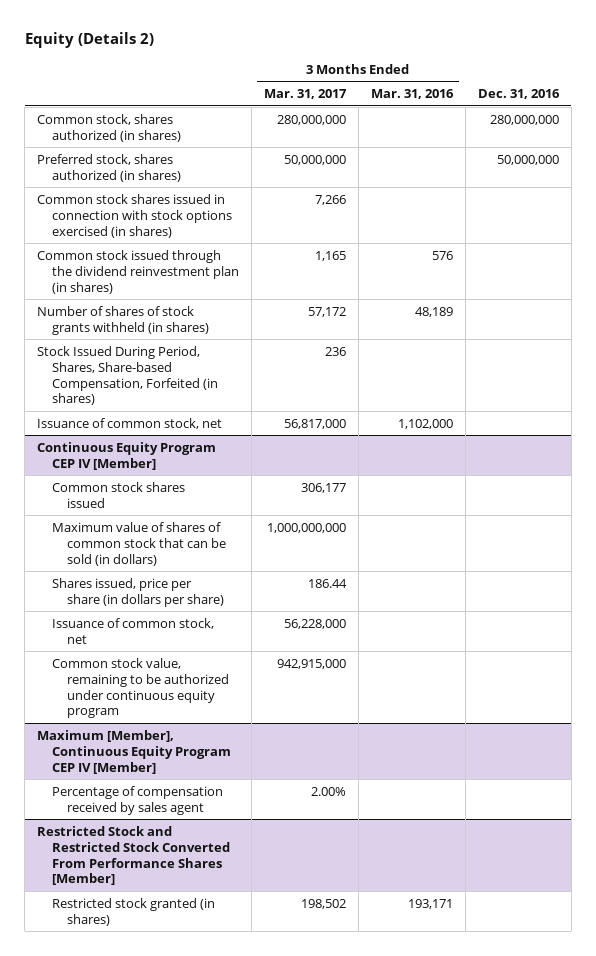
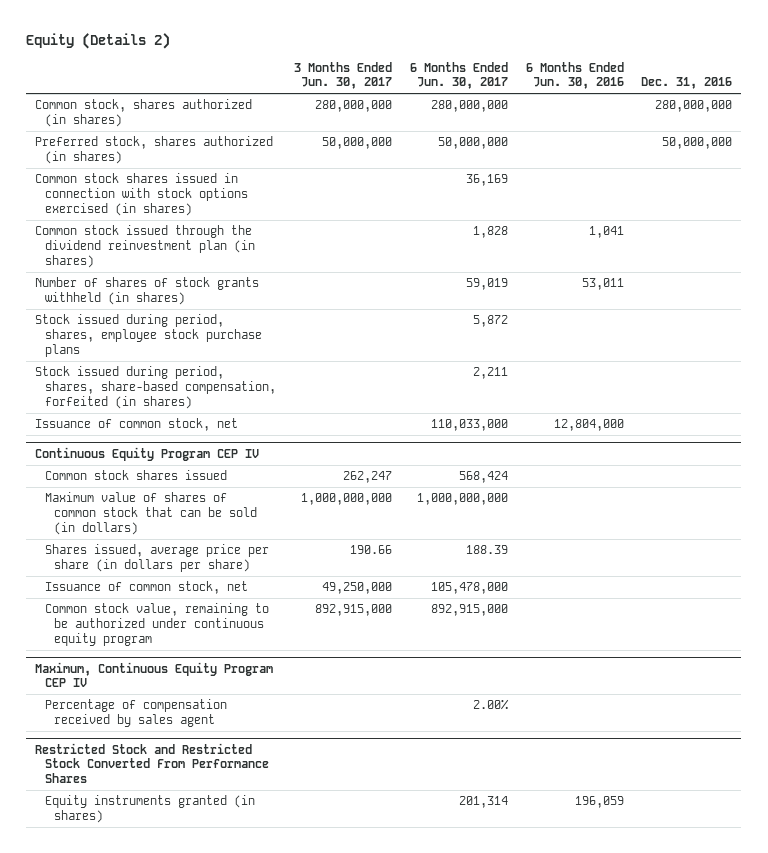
- | 3 Months Ended Mar. 31, 2017 | 3 Months Ended Mar. 31, 2016 | Dec. 31, 2016
+ | 3 Months Ended Jun. 30, 2017 | 6 Months Ended Jun. 30, 2017 | 6 Months Ended Jun. 30, 2016 | Dec. 31, 2016
- Stock Issued During Period, Shares, Share-based Compensation, Forfeited (in shares) | 236 | |
+ Stock issued during period, shares, employee stock purchase plans | | 5,872 | |
+ Stock issued during period, shares, share-based compensation, forfeited (in shares) | | 2,211 | |
- Continuous Equity Program CEP IV [Member]
+ Continuous Equity Program CEP IV
- Shares issued, price per share (in dollars per share) | 186.44 | |
+ Shares issued, average price per share (in dollars per share) | 190.66 | 188.39 | |
- Maximum [Member], Continuous Equity Program CEP IV [Member]
+ Maximum, Continuous Equity Program CEP IV
- Restricted Stock and Restricted Stock Converted From Performance Shares [Member]
- Restricted stock granted (in shares) | 198,502 | 193,171 |
+ Restricted Stock and Restricted Stock Converted From Performance Shares
+ Equity instruments granted (in shares) | | 201,314 | 196,059 |

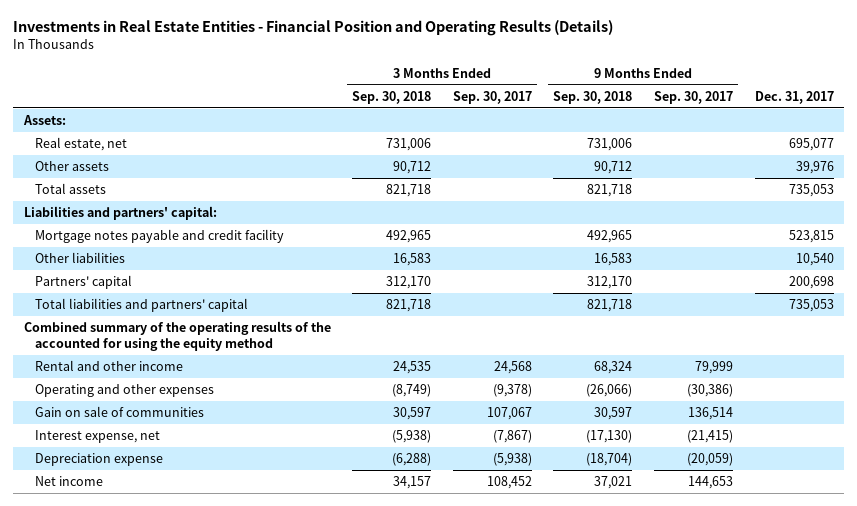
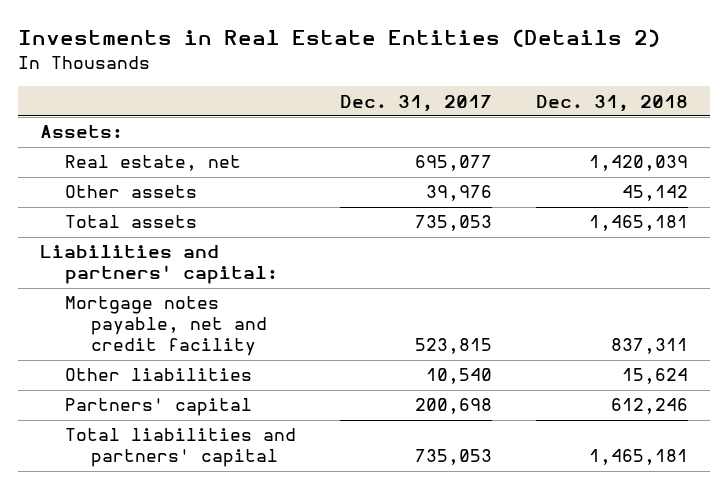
- Investments in Real Estate Entities - Financial Position and Operating Results (Details)
+ Investments in Real Estate Entities (Details 2)
- | 3 Months Ended Sep. 30, 2018 | 3 Months Ended Sep. 30, 2017 | 9 Months Ended Sep. 30, 2018 | 9 Months Ended Sep. 30, 2017 | Dec. 31, 2017
+ | Dec. 31, 2017 | Dec. 31, 2018
- Mortgage notes payable and credit facility | 492,965 | | 492,965 | | 523,815
+ Mortgage notes payable, net and credit facility | 523,815 | 837,311
- Combined summary of the operating results of the accounted for using the equity method
- Rental and other income | 24,535 | 24,568 | 68,324 | 79,999 |
- Operating and other expenses | (8,749) | (9,378) | (26,066) | (30,386) |
- Gain on sale of communities | 30,597 | 107,067 | 30,597 | 136,514 |
- Interest expense, net | (5,938) | (7,867) | (17,130) | (21,415) |
- Depreciation expense | (6,288) | (5,938) | (18,704) | (20,059) |
- Net income | 34,157 | 108,452 | 37,021 | 144,653 |

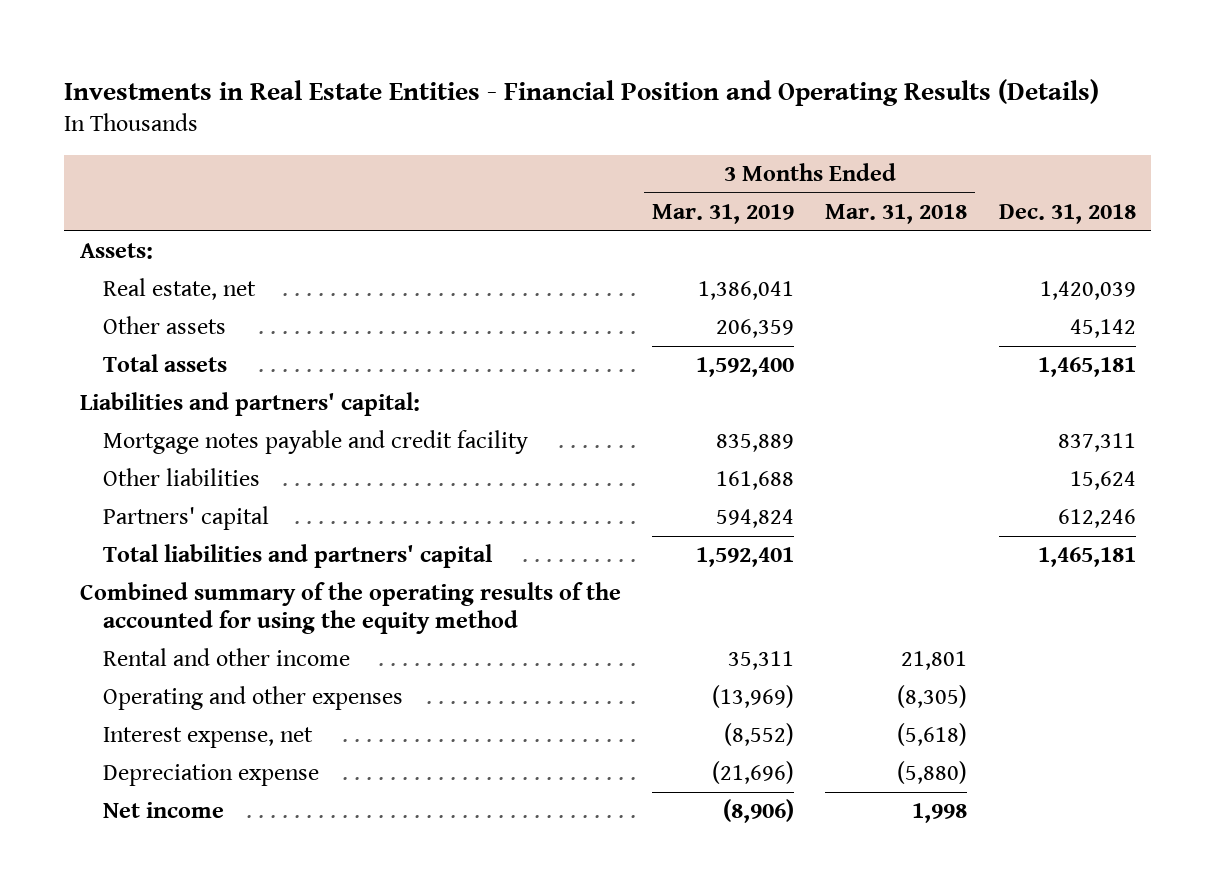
- Investments in Real Estate Entities (Details 2)
+ Investments in Real Estate Entities - Financial Position and Operating Results (Details)
- | Dec. 31, 2017 | Dec. 31, 2018
+ | 3 Months Ended Mar. 31, 2019 | 3 Months Ended Mar. 31, 2018 | Dec. 31, 2018
- Mortgage notes payable, net and credit facility | 523,815 | 837,311
+ Mortgage notes payable and credit facility | 835,889 | | 837,311
+ Combined summary of the operating results of the accounted for using the equity method
+ Rental and other income | 35,311 | 21,801 |
+ Operating and other expenses | (13,969) | (8,305) |
+ Interest expense, net | (8,552) | (5,618) |
+ Depreciation expense | (21,696) | (5,880) |
+ Net income | (8,906) | 1,998 |

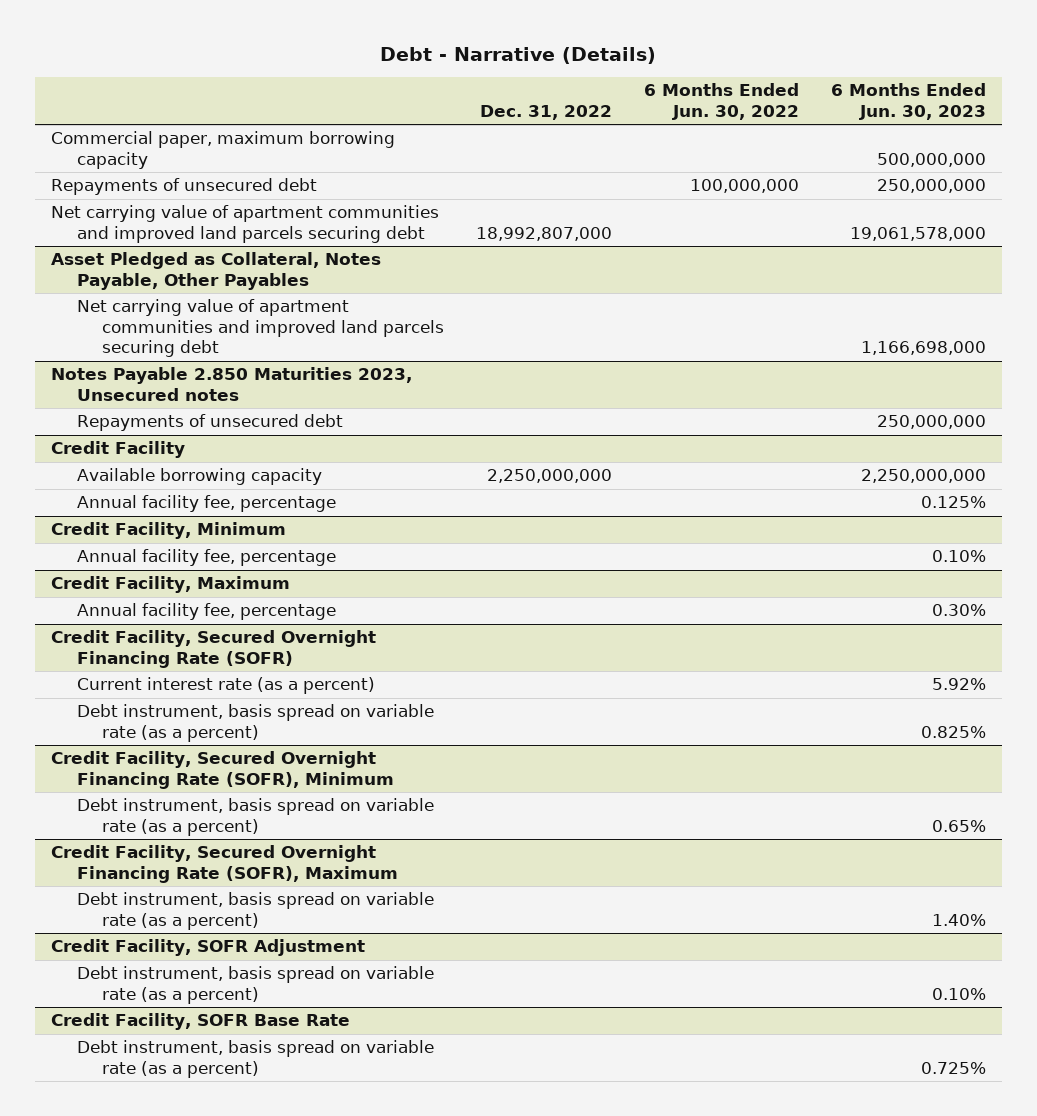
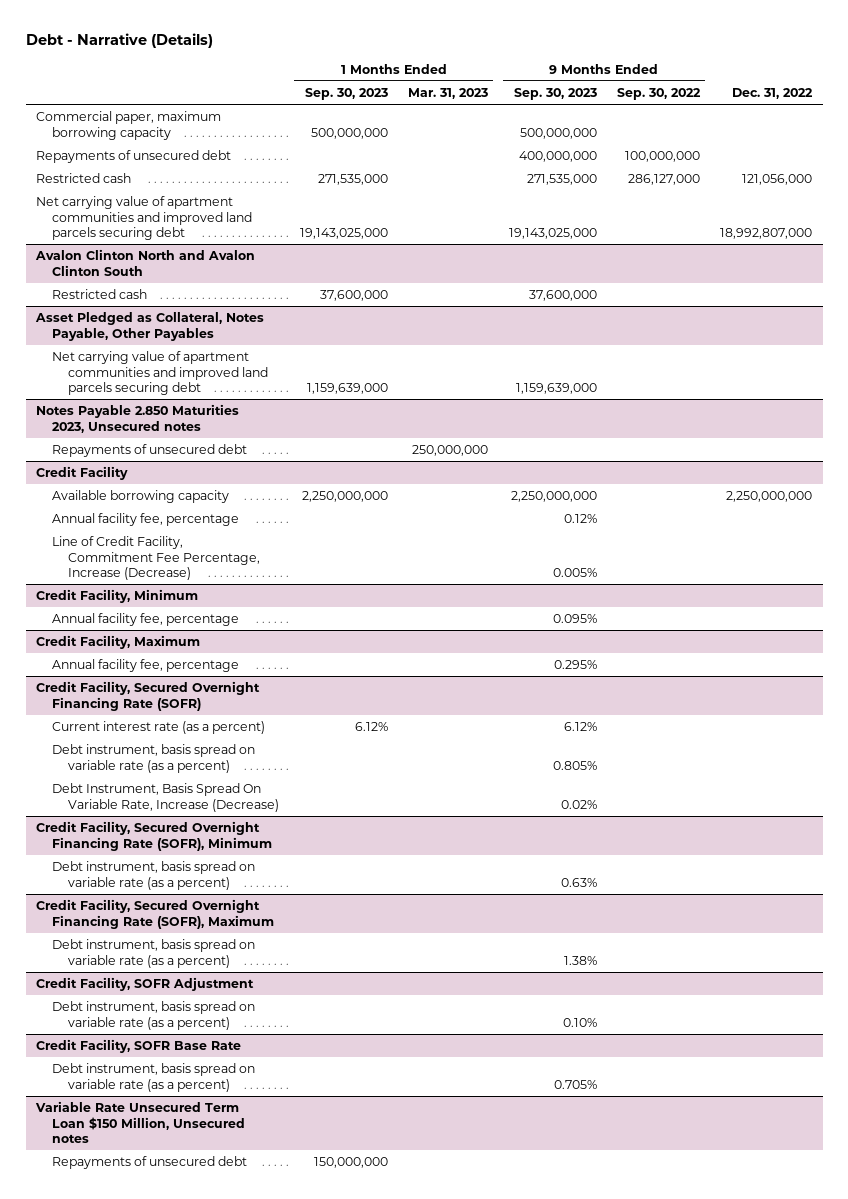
- | Dec. 31, 2022 | 6 Months Ended Jun. 30, 2022 | 6 Months Ended Jun. 30, 2023
+ | 1 Months Ended Sep. 30, 2023 | 1 Months Ended Mar. 31, 2023 | 9 Months Ended Sep. 30, 2023 | 9 Months Ended Sep. 30, 2022 | Dec. 31, 2022
+ Restricted cash | 271,535,000 | | 271,535,000 | 286,127,000 | 121,056,000
+ Avalon Clinton North and Avalon Clinton South
+ Restricted cash | 37,600,000 | | 37,600,000 | |
@ Credit Facility
+ Line of Credit Facility, Commitment Fee Percentage, Increase (Decrease) | | | 0.005% | |
@ Credit Facility, Secured Overnight Financing Rate (SOFR)
+ Debt Instrument, Basis Spread On Variable Rate, Increase (Decrease) | | | 0.02% | |
+ Variable Rate Unsecured Term Loan $150 Million, Unsecured notes
+ Repayments of unsecured debt | 150,000,000 | | | |

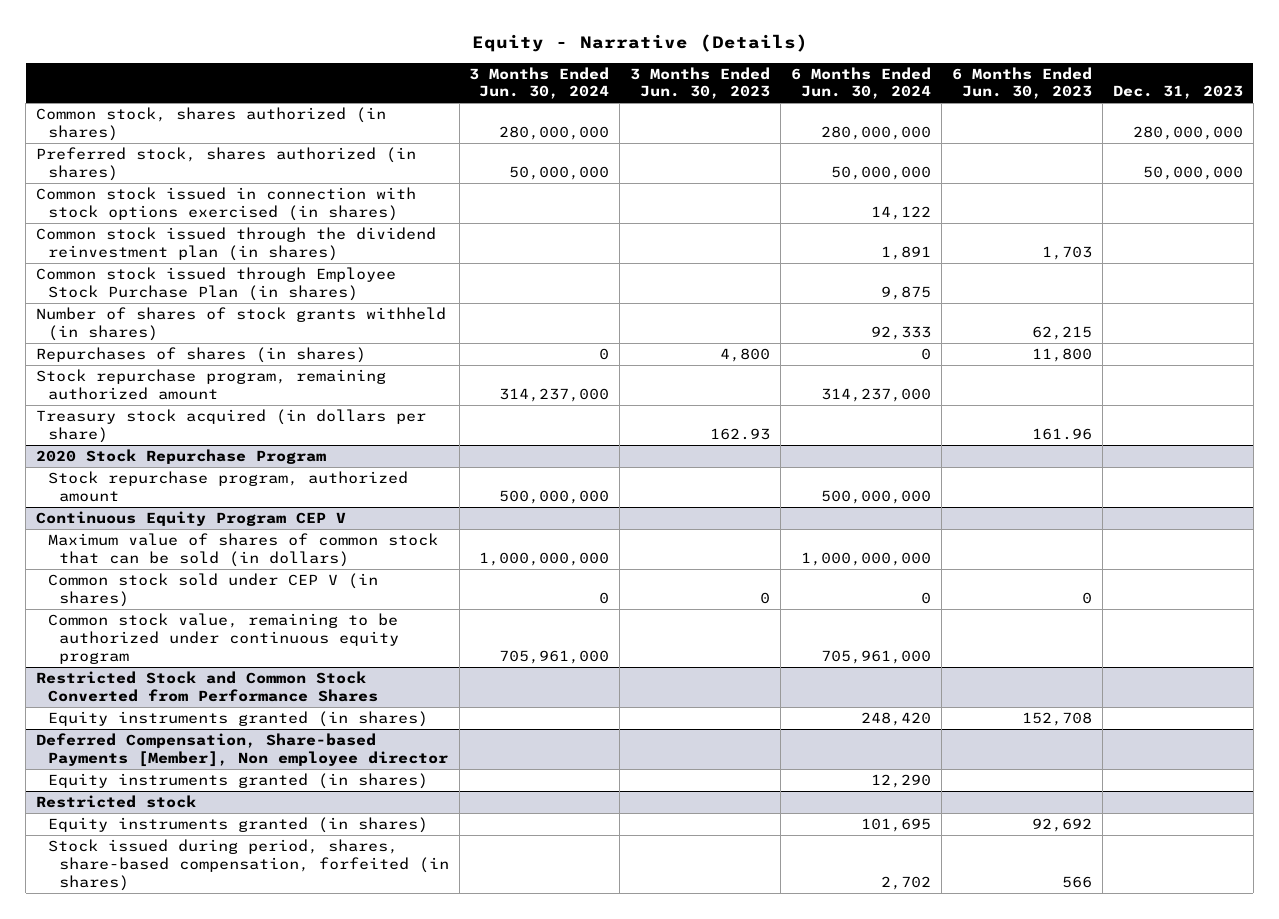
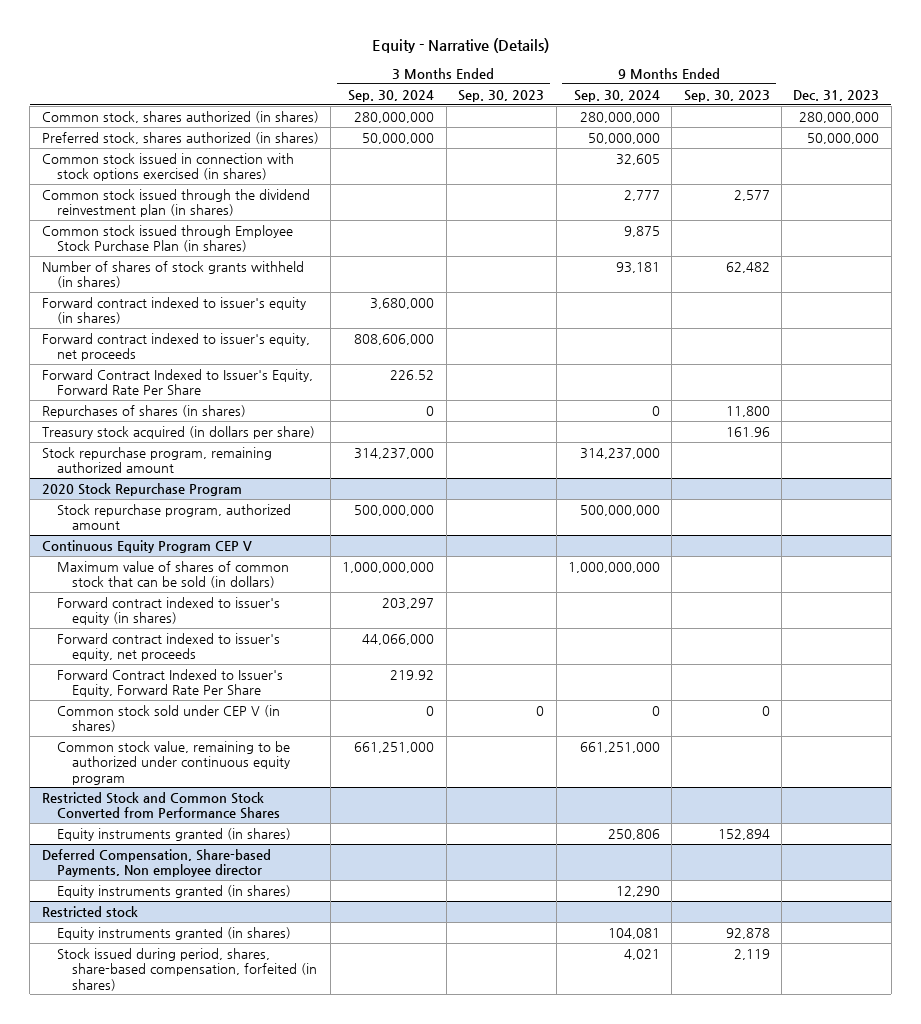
- | 3 Months Ended Jun. 30, 2024 | 3 Months Ended Jun. 30, 2023 | 6 Months Ended Jun. 30, 2024 | 6 Months Ended Jun. 30, 2023 | Dec. 31, 2023
+ | 3 Months Ended Sep. 30, 2024 | 3 Months Ended Sep. 30, 2023 | 9 Months Ended Sep. 30, 2024 | 9 Months Ended Sep. 30, 2023 | Dec. 31, 2023
+ Forward contract indexed to issuer's equity (in shares) | 3,680,000 | | | |
+ Forward contract indexed to issuer's equity, net proceeds | 808,606,000 | | | |
+ Forward Contract Indexed to Issuer's Equity, Forward Rate Per Share | 226.52 | | | |
moved down: Stock repurchase program, remaining authorized amount | 314,237,000 | | 314,237,000 | |
@ Continuous Equity Program CEP V
+ Forward contract indexed to issuer's equity (in shares) | 203,297 | | | |
+ Forward contract indexed to issuer's equity, net proceeds | 44,066,000 | | | |
+ Forward Contract Indexed to Issuer's Equity, Forward Rate Per Share | 219.92 | | | |
- Deferred Compensation, Share-based Payments [Member], Non employee director
+ Deferred Compensation, Share-based Payments, Non employee director

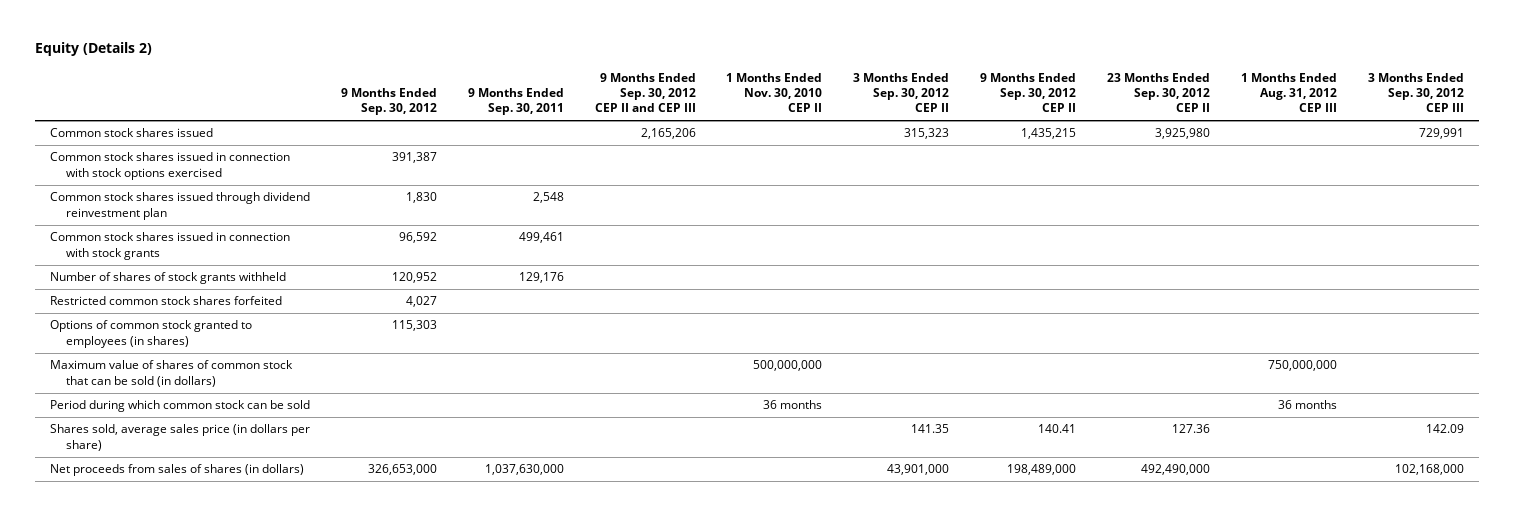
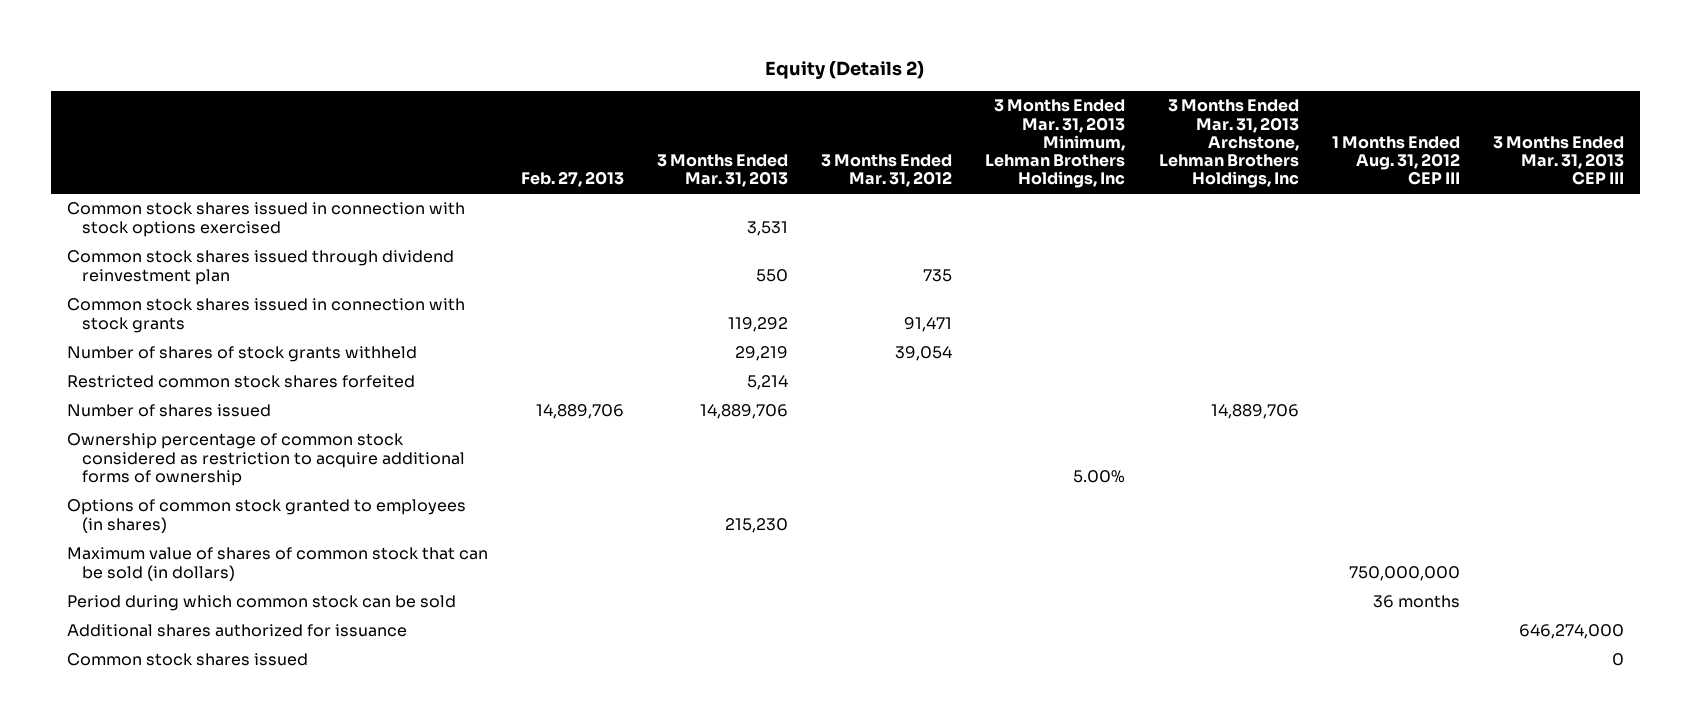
- | 9 Months Ended Sep. 30, 2012 | 9 Months Ended Sep. 30, 2011 | 9 Months Ended Sep. 30, 2012 CEP II and CEP III | 1 Months Ended Nov. 30, 2010 CEP II | 3 Months Ended Sep. 30, 2012 CEP II | 9 Months Ended Sep. 30, 2012 CEP II | 23 Months Ended Sep. 30, 2012 CEP II | 1 Months Ended Aug. 31, 2012 CEP III | 3 Months Ended Sep. 30, 2012 CEP III
+ | Feb. 27, 2013 | 3 Months Ended Mar. 31, 2013 | 3 Months Ended Mar. 31, 2012 | 3 Months Ended Mar. 31, 2013 Minimum, Lehman Brothers Holdings, Inc | 3 Months Ended Mar. 31, 2013 Archstone, Lehman Brothers Holdings, Inc | 1 Months Ended Aug. 31, 2012 CEP III | 3 Months Ended Mar. 31, 2013 CEP III
+ Number of shares issued | 14,889,706 | 14,889,706 | | | 14,889,706 | |
+ Ownership percentage of common stock considered as restriction to acquire additional forms of ownership | | | | 5.00% | | |
- Shares sold, average sales price (in dollars per share) | | | | | 141.35 | 140.41 | 127.36 | | 142.09
- Net proceeds from sales of shares (in dollars) | 326,653,000 | 1,037,630,000 | | | 43,901,000 | 198,489,000 | 492,490,000 | | 102,168,000
+ Additional shares authorized for issuance | | | | | | | 646,274,000
moved down: Common stock shares issued | | | | | | | 0

